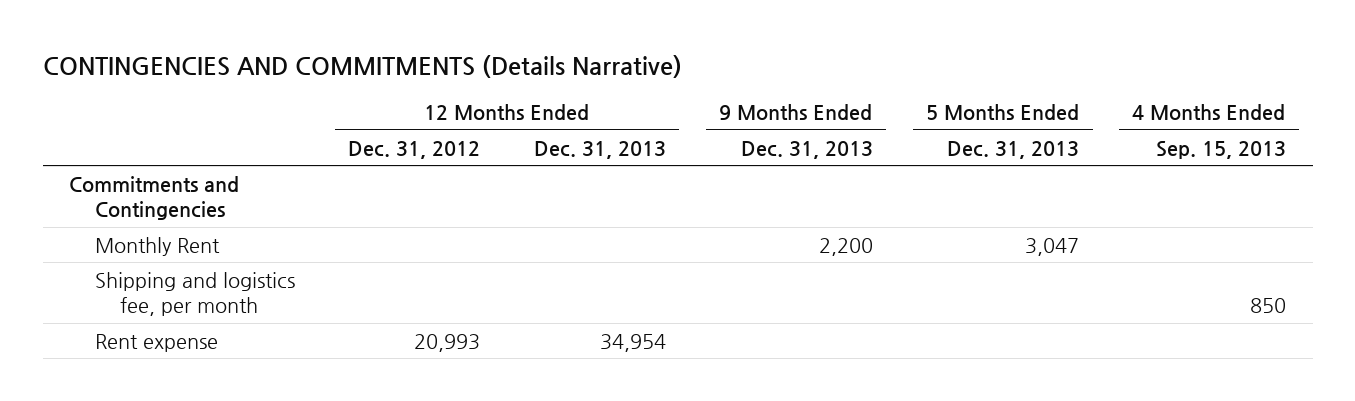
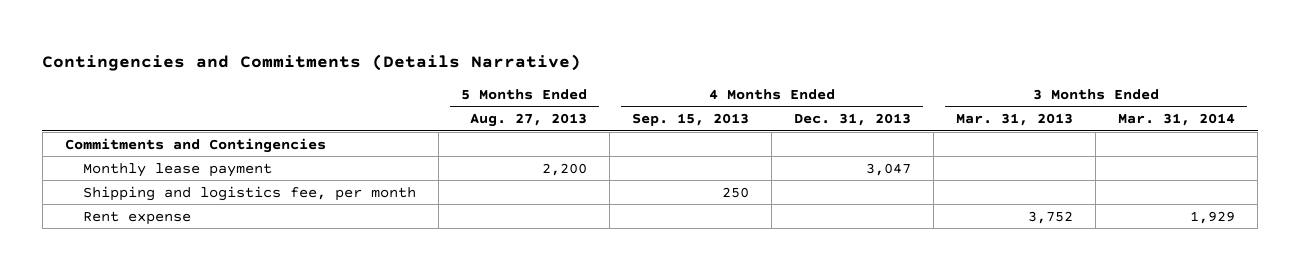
- CONTINGENCIES AND COMMITMENTS (Details Narrative)
+ Contingencies and Commitments (Details Narrative)
- | 12 Months Ended Dec. 31, 2012 | 12 Months Ended Dec. 31, 2013 | 9 Months Ended Dec. 31, 2013 | 5 Months Ended Dec. 31, 2013 | 4 Months Ended Sep. 15, 2013
+ | 5 Months Ended Aug. 27, 2013 | 4 Months Ended Sep. 15, 2013 | 4 Months Ended Dec. 31, 2013 | 3 Months Ended Mar. 31, 2013 | 3 Months Ended Mar. 31, 2014
- Monthly Rent | | | 2,200 | 3,047 |
- Shipping and logistics fee, per month | | | | | 850
+ Monthly lease payment | 2,200 | | 3,047 | |
+ Shipping and logistics fee, per month | | 250 | | |

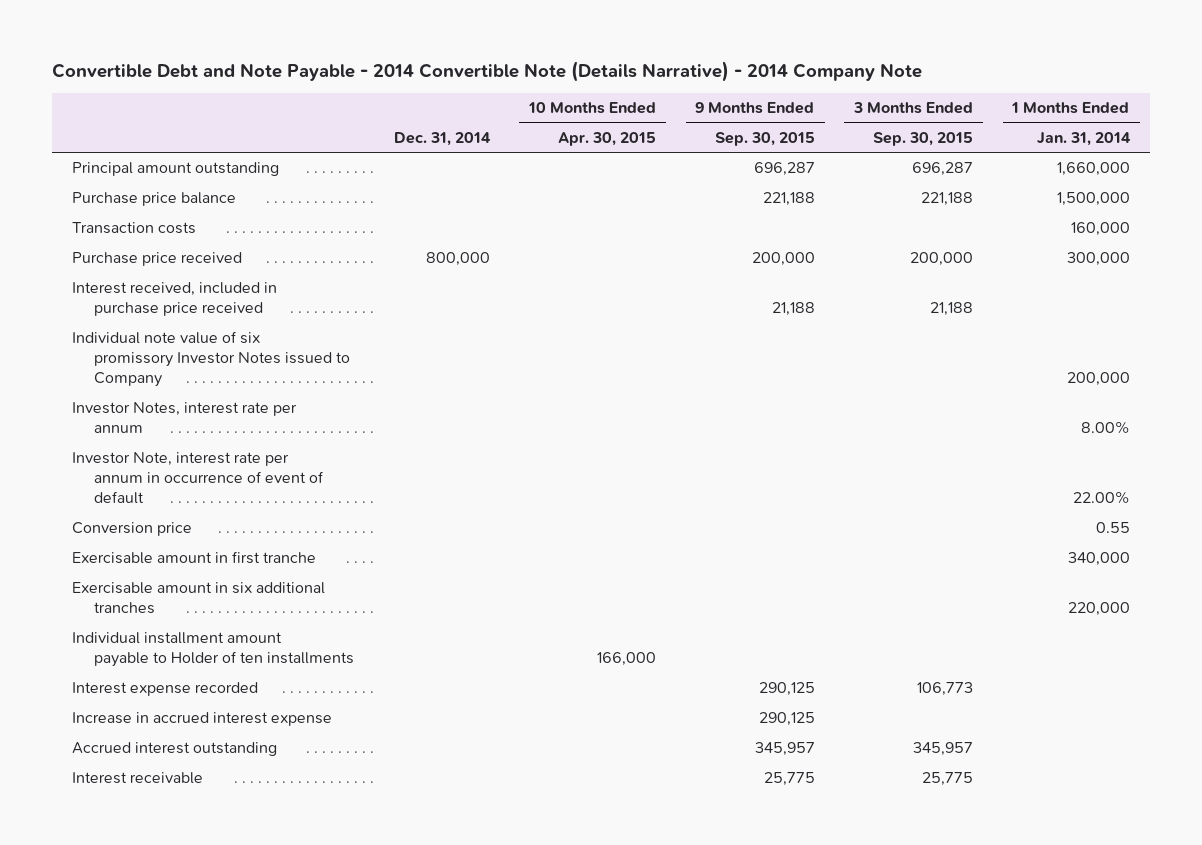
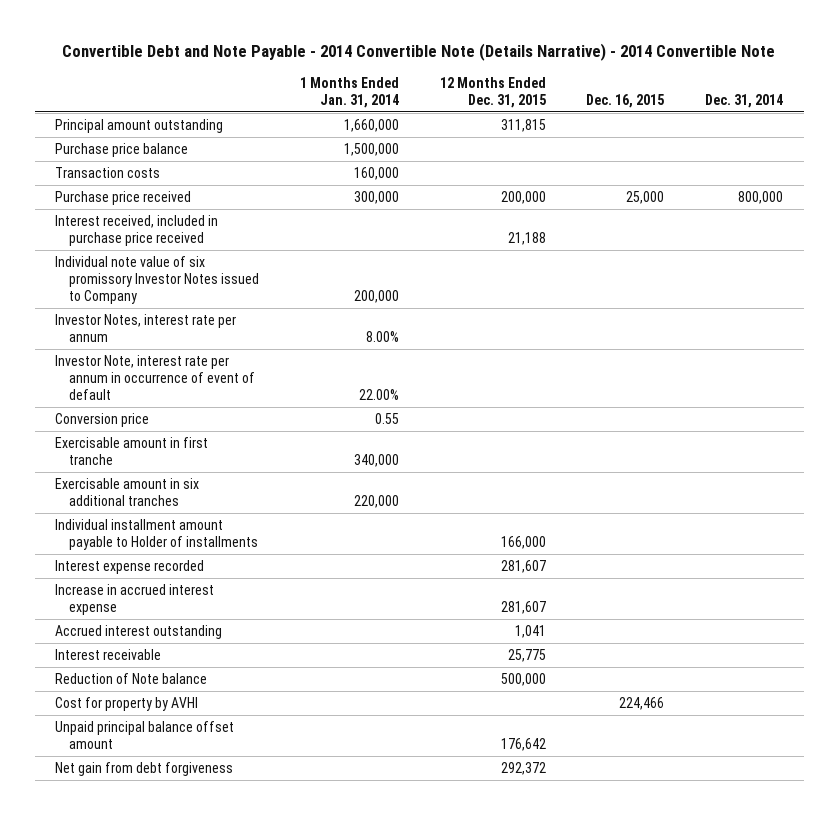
- Convertible Debt and Note Payable - 2014 Convertible Note (Details Narrative) - 2014 Company Note
+ Convertible Debt and Note Payable - 2014 Convertible Note (Details Narrative) - 2014 Convertible Note
- | Dec. 31, 2014 | 10 Months Ended Apr. 30, 2015 | 9 Months Ended Sep. 30, 2015 | 3 Months Ended Sep. 30, 2015 | 1 Months Ended Jan. 31, 2014
+ | 1 Months Ended Jan. 31, 2014 | 12 Months Ended Dec. 31, 2015 | Dec. 16, 2015 | Dec. 31, 2014
- Individual installment amount payable to Holder of ten installments | | 166,000 | | |
+ Individual installment amount payable to Holder of installments | | 166,000 | |
+ Reduction of Note balance | | 500,000 | |
+ Cost for property by AVHI | | | 224,466 |
+ Unpaid principal balance offset amount | | 176,642 | |
+ Net gain from debt forgiveness | | 292,372 | |

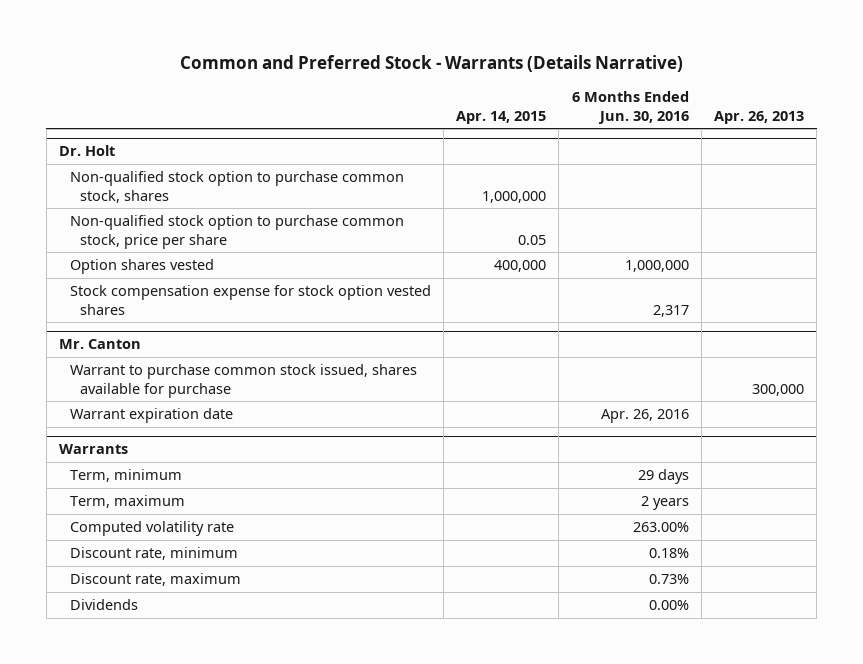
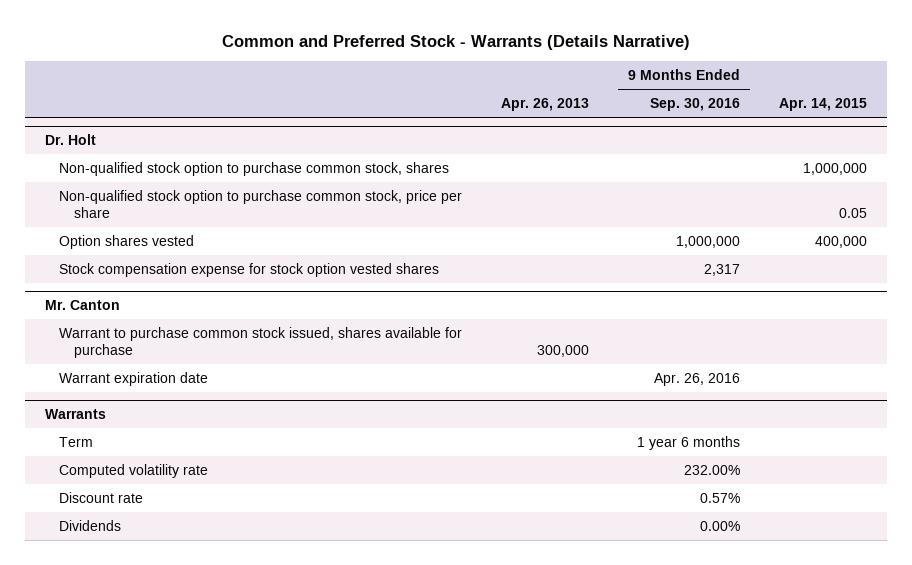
- | Apr. 14, 2015 | 6 Months Ended Jun. 30, 2016 | Apr. 26, 2013
+ | Apr. 26, 2013 | 9 Months Ended Sep. 30, 2016 | Apr. 14, 2015
@ Warrants
- Term, minimum | | 29 days |
- Term, maximum | | 2 years |
+ Term | | 1 year 6 months |
- Discount rate, minimum | | 0.18% |
- Discount rate, maximum | | 0.73% |
+ Discount rate | | 0.57% |

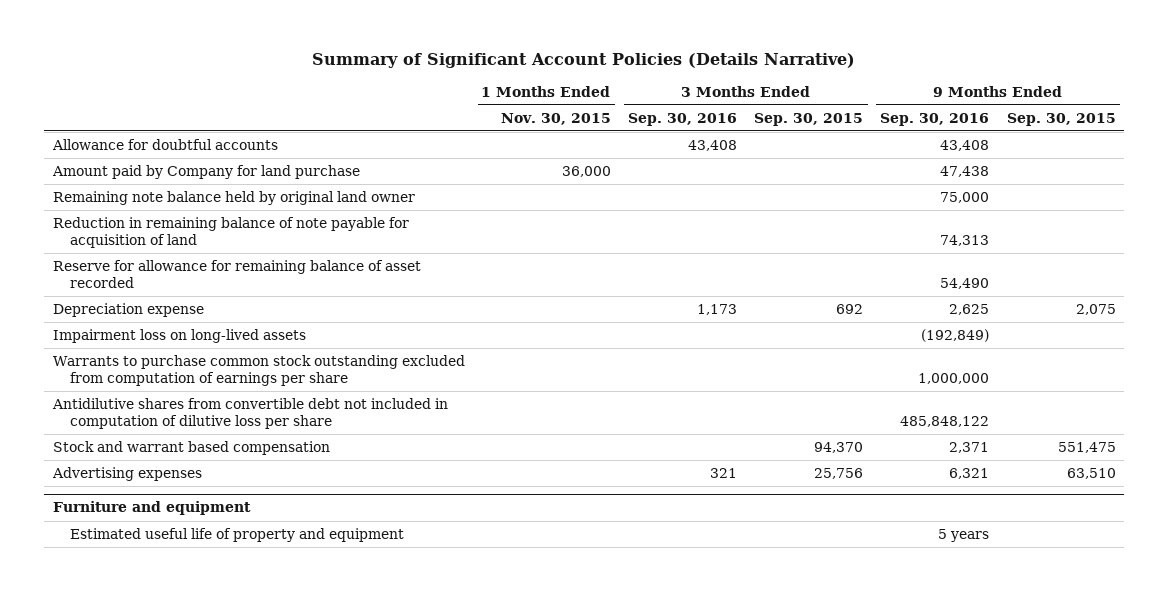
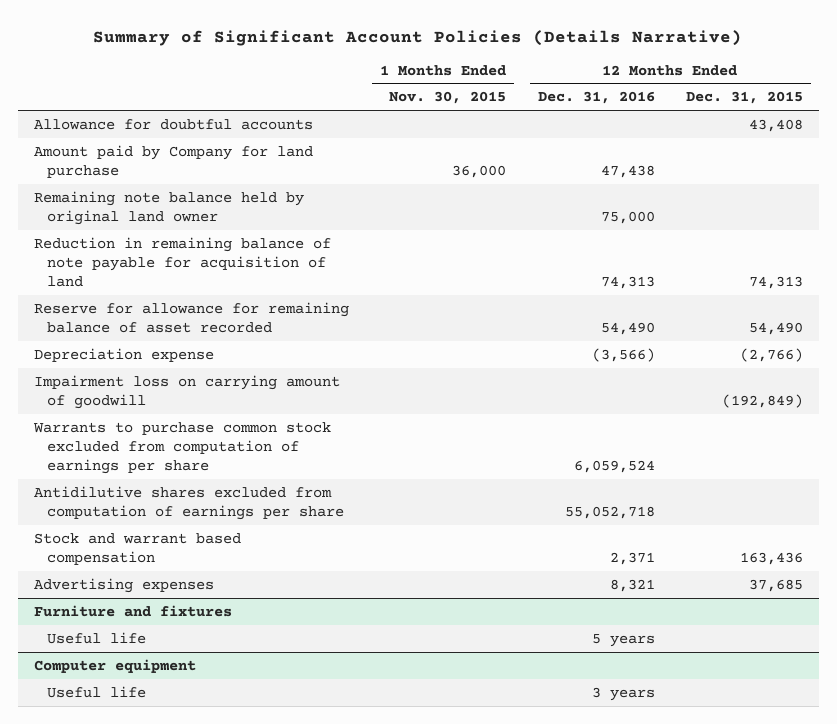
- | 1 Months Ended Nov. 30, 2015 | 3 Months Ended Sep. 30, 2016 | 3 Months Ended Sep. 30, 2015 | 9 Months Ended Sep. 30, 2016 | 9 Months Ended Sep. 30, 2015
+ | 1 Months Ended Nov. 30, 2015 | 12 Months Ended Dec. 31, 2016 | 12 Months Ended Dec. 31, 2015
- Impairment loss on long-lived assets | | | | (192,849) |
- Warrants to purchase common stock outstanding excluded from computation of earnings per share | | | | 1,000,000 |
- Antidilutive shares from convertible debt not included in computation of dilutive loss per share | | | | 485,848,122 |
+ Impairment loss on carrying amount of goodwill | | | (192,849)
+ Warrants to purchase common stock excluded from computation of earnings per share | | 6,059,524 |
+ Antidilutive shares excluded from computation of earnings per share | | 55,052,718 |
- Furniture and equipment
- Estimated useful life of property and equipment | | | | 5 years |
+ Furniture and fixtures
+ Useful life | | 5 years |
+ Computer equipment
+ Useful life | | 3 years |

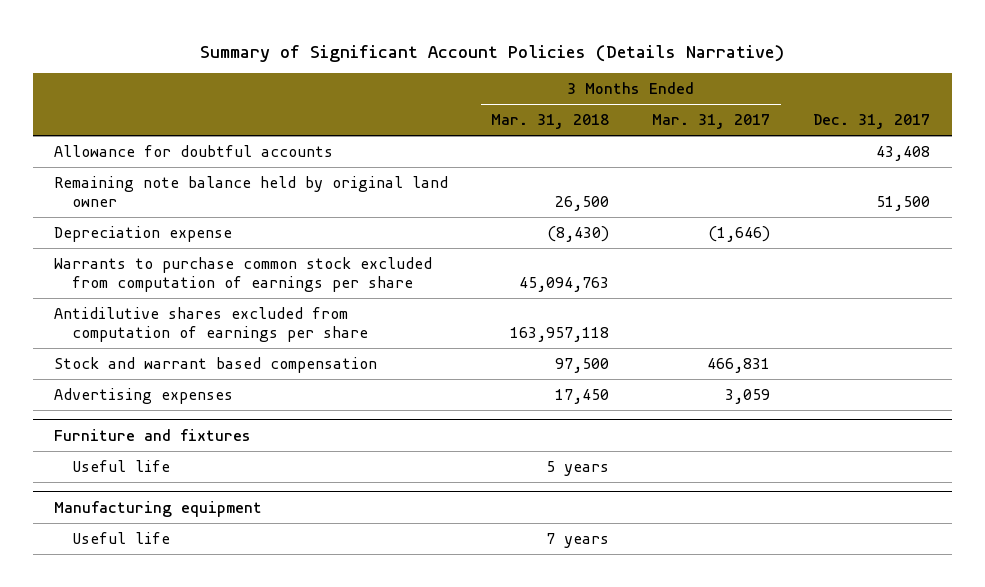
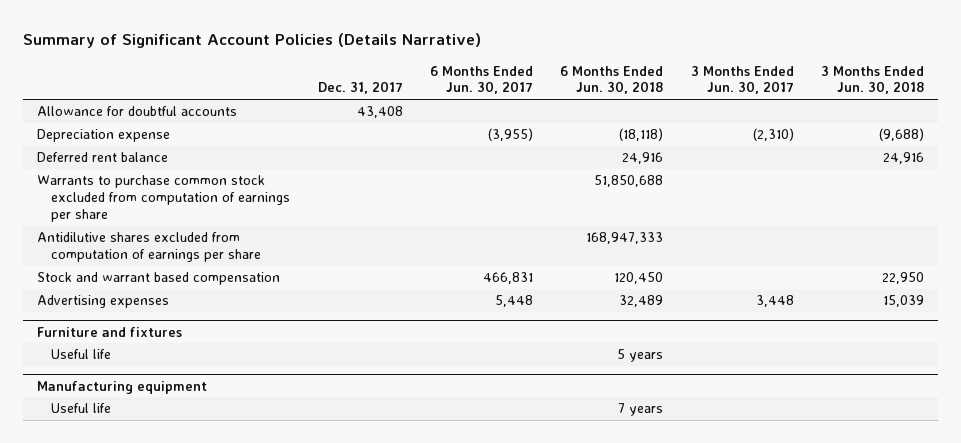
- | 3 Months Ended Mar. 31, 2018 | 3 Months Ended Mar. 31, 2017 | Dec. 31, 2017
+ | Dec. 31, 2017 | 6 Months Ended Jun. 30, 2017 | 6 Months Ended Jun. 30, 2018 | 3 Months Ended Jun. 30, 2017 | 3 Months Ended Jun. 30, 2018
- Remaining note balance held by original land owner | 26,500 | | 51,500
+ Deferred rent balance | | | 24,916 | | 24,916

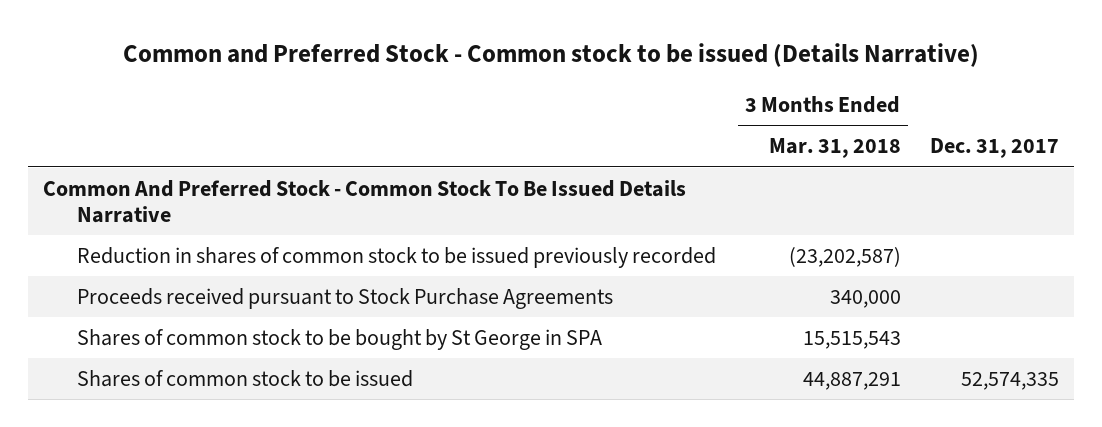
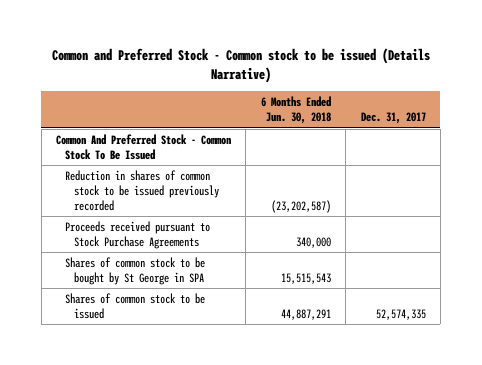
- | 3 Months Ended Mar. 31, 2018 | Dec. 31, 2017
+ | 6 Months Ended Jun. 30, 2018 | Dec. 31, 2017
- Common And Preferred Stock - Common Stock To Be Issued Details Narrative
+ Common And Preferred Stock - Common Stock To Be Issued

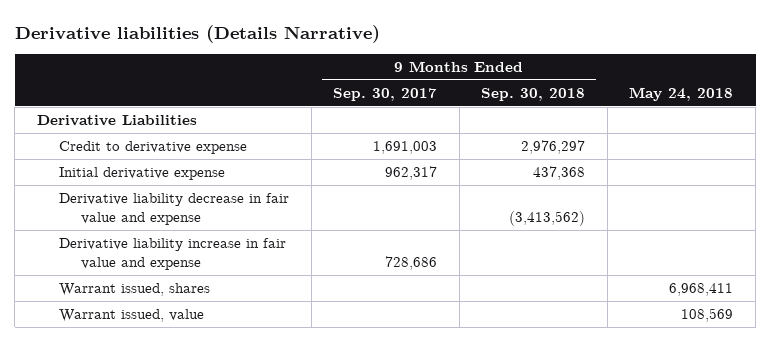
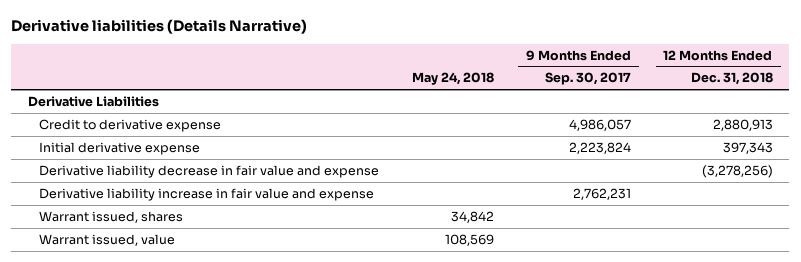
- | 9 Months Ended Sep. 30, 2017 | 9 Months Ended Sep. 30, 2018 | May 24, 2018
+ | May 24, 2018 | 9 Months Ended Sep. 30, 2017 | 12 Months Ended Dec. 31, 2018
- Credit to derivative expense | 1,691,003 | 2,976,297 |
- Initial derivative expense | 962,317 | 437,368 |
+ Credit to derivative expense | | 4,986,057 | 2,880,913
+ Initial derivative expense | | 2,223,824 | 397,343
- Derivative liability increase in fair value and expense | 728,686 | |
- Warrant issued, shares | | | 6,968,411
+ Derivative liability increase in fair value and expense | | 2,762,231 |
+ Warrant issued, shares | 34,842 | |

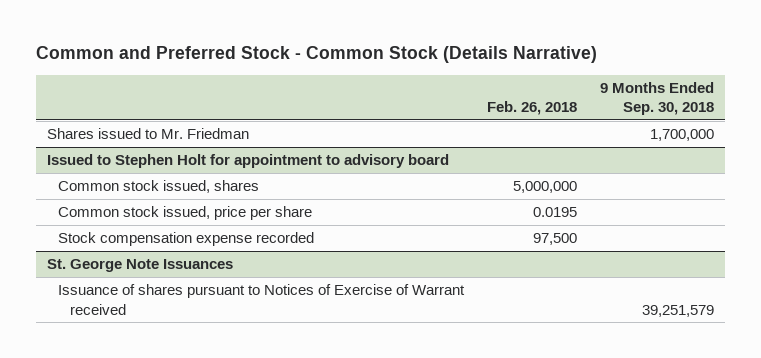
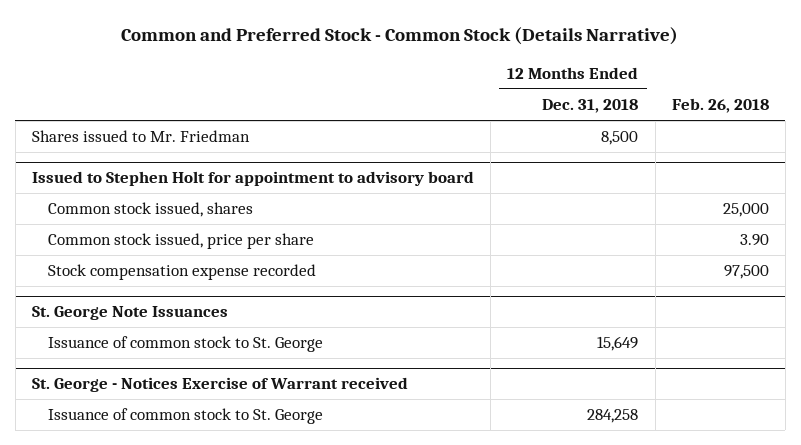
- | Feb. 26, 2018 | 9 Months Ended Sep. 30, 2018
+ | 12 Months Ended Dec. 31, 2018 | Feb. 26, 2018
@ Issued to Stephen Holt for appointment to advisory board
- Common stock issued, shares | 5,000,000 |
- Common stock issued, price per share | 0.0195 |
+ Common stock issued, shares | | 25,000
+ Common stock issued, price per share | | 3.90
@ St. George Note Issuances
- Issuance of shares pursuant to Notices of Exercise of Warrant received | | 39,251,579
+ Issuance of common stock to St. George | 15,649 |
+ St. George - Notices Exercise of Warrant received
+ Issuance of common stock to St. George | 284,258 |

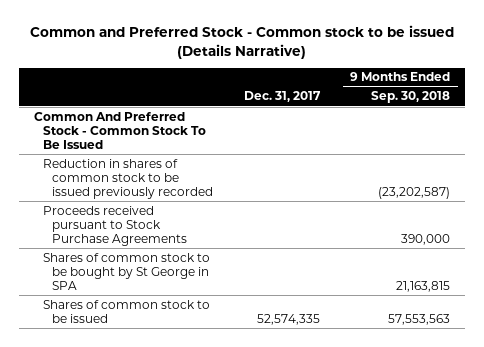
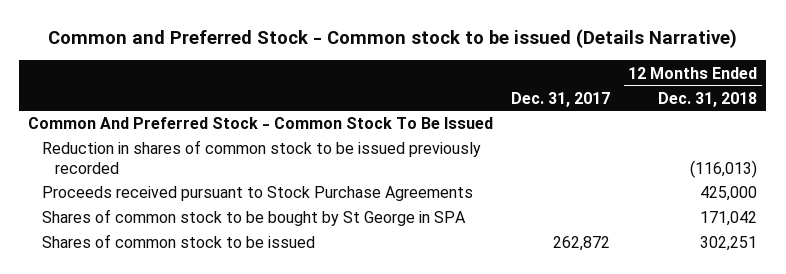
- | Dec. 31, 2017 | 9 Months Ended Sep. 30, 2018
+ | Dec. 31, 2017 | 12 Months Ended Dec. 31, 2018
- Shares of common stock to be issued | 52,574,335 | 57,553,563
+ Shares of common stock to be issued | 262,872 | 302,251

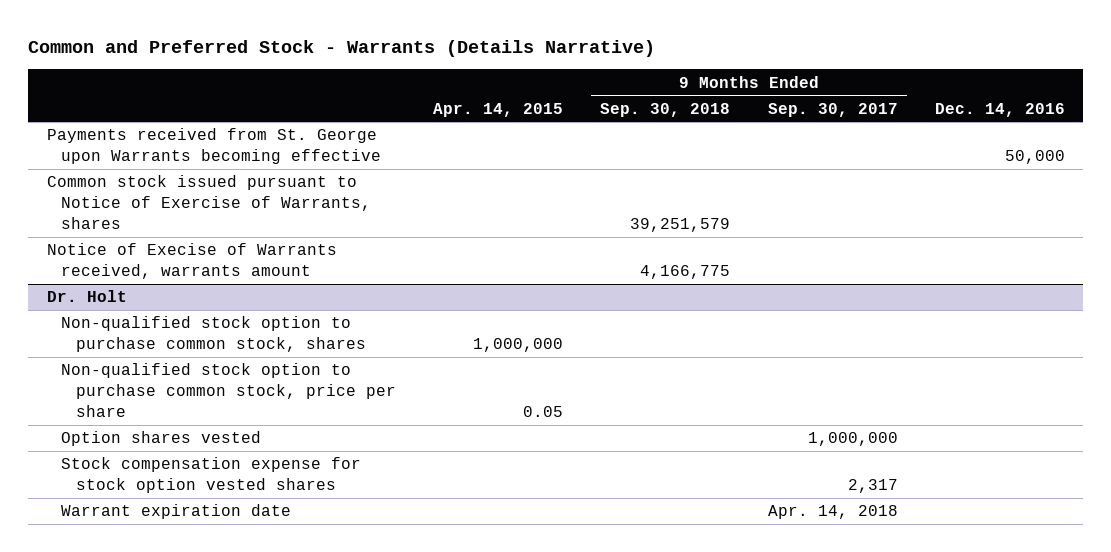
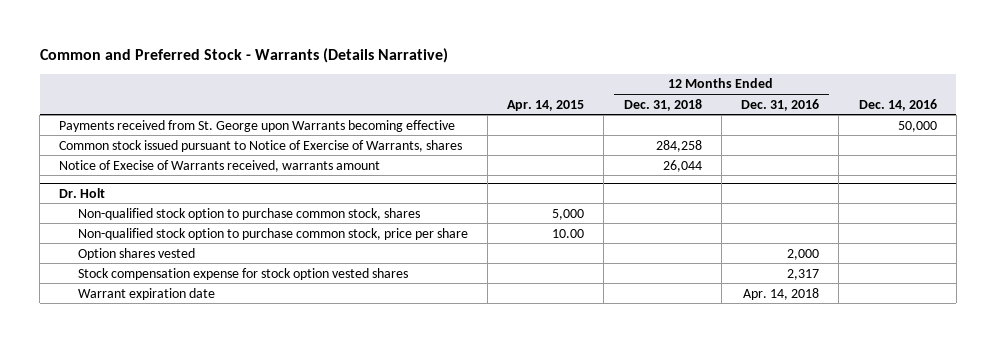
- | Apr. 14, 2015 | 9 Months Ended Sep. 30, 2018 | 9 Months Ended Sep. 30, 2017 | Dec. 14, 2016
+ | Apr. 14, 2015 | 12 Months Ended Dec. 31, 2018 | 12 Months Ended Dec. 31, 2016 | Dec. 14, 2016
@ Dr. Holt
- Non-qualified stock option to purchase common stock, shares | 1,000,000 | | |
- Non-qualified stock option to purchase common stock, price per share | 0.05 | | |
+ Non-qualified stock option to purchase common stock, shares | 5,000 | | |
+ Non-qualified stock option to purchase common stock, price per share | 10.00 | | |

